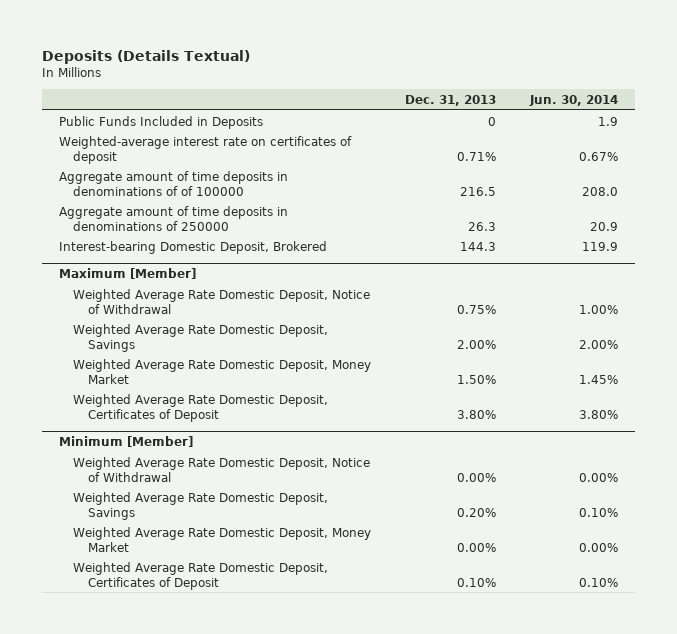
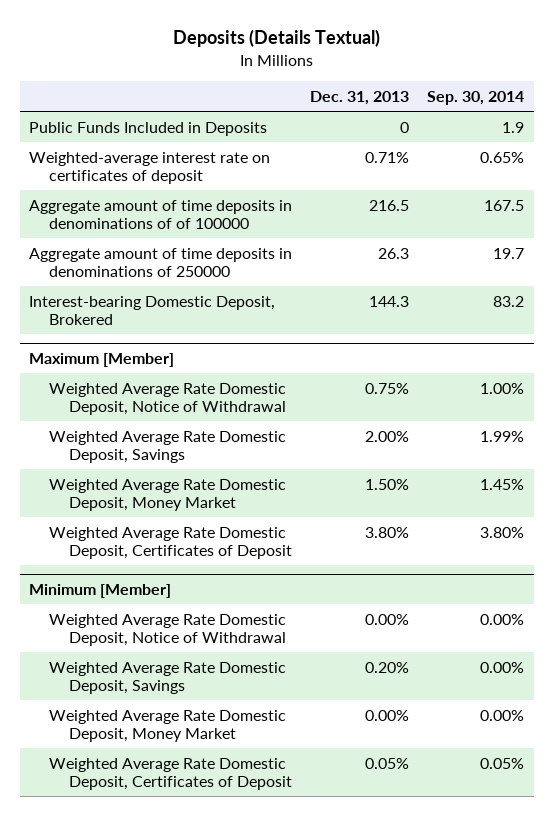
- | Dec. 31, 2013 | Jun. 30, 2014
+ | Dec. 31, 2013 | Sep. 30, 2014
@ Minimum [Member]
- Weighted Average Rate Domestic Deposit, Certificates of Deposit | 0.10% | 0.10%
+ Weighted Average Rate Domestic Deposit, Certificates of Deposit | 0.05% | 0.05%

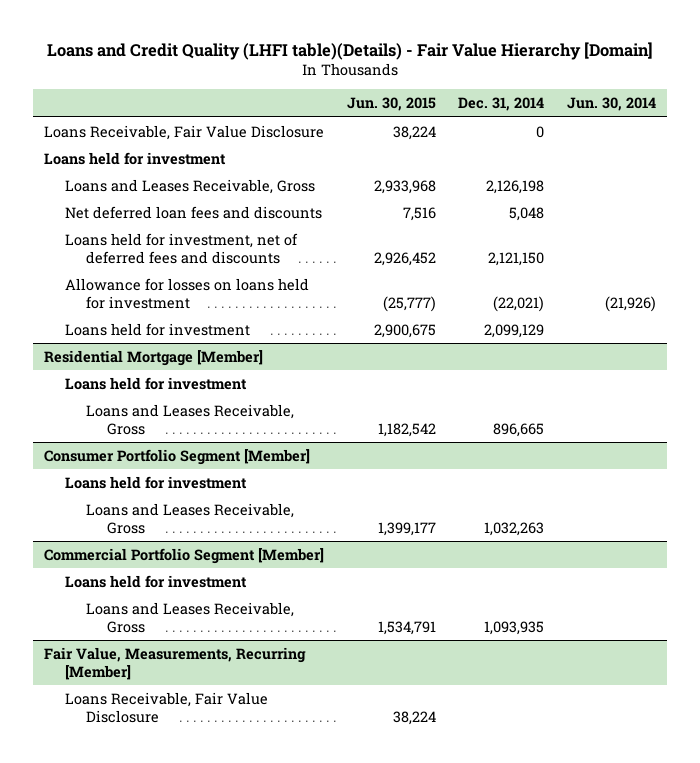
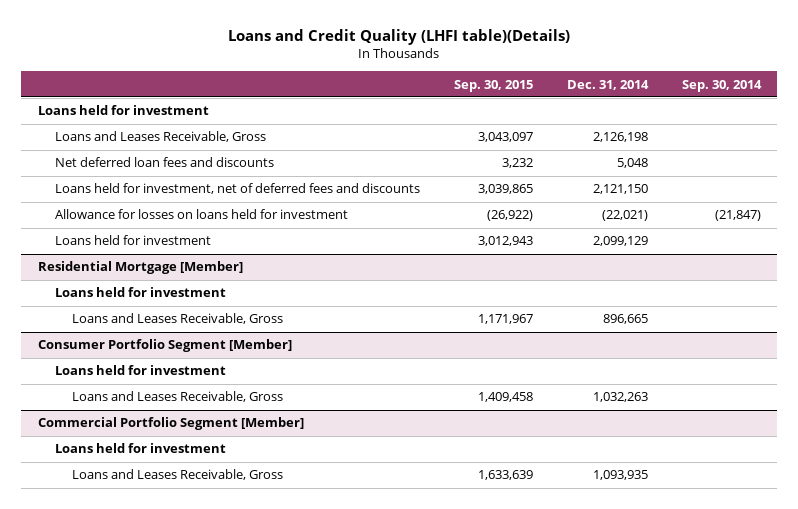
- Loans and Credit Quality (LHFI table)(Details) - Fair Value Hierarchy [Domain]
+ Loans and Credit Quality (LHFI table)(Details)
- | Jun. 30, 2015 | Dec. 31, 2014 | Jun. 30, 2014
+ | Sep. 30, 2015 | Dec. 31, 2014 | Sep. 30, 2014
- Loans Receivable, Fair Value Disclosure | 38,224 | 0 |
- Fair Value, Measurements, Recurring [Member]
- Loans Receivable, Fair Value Disclosure | 38,224 | |

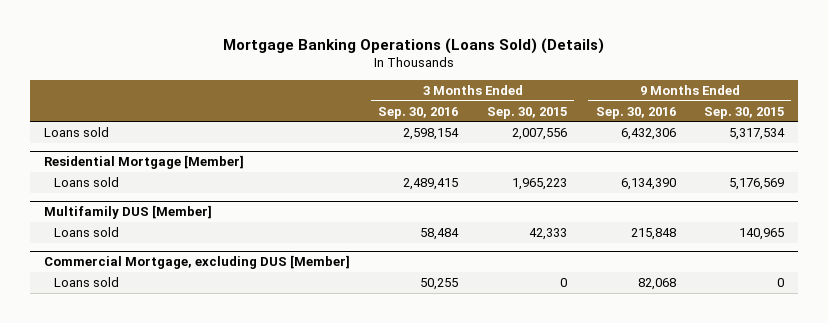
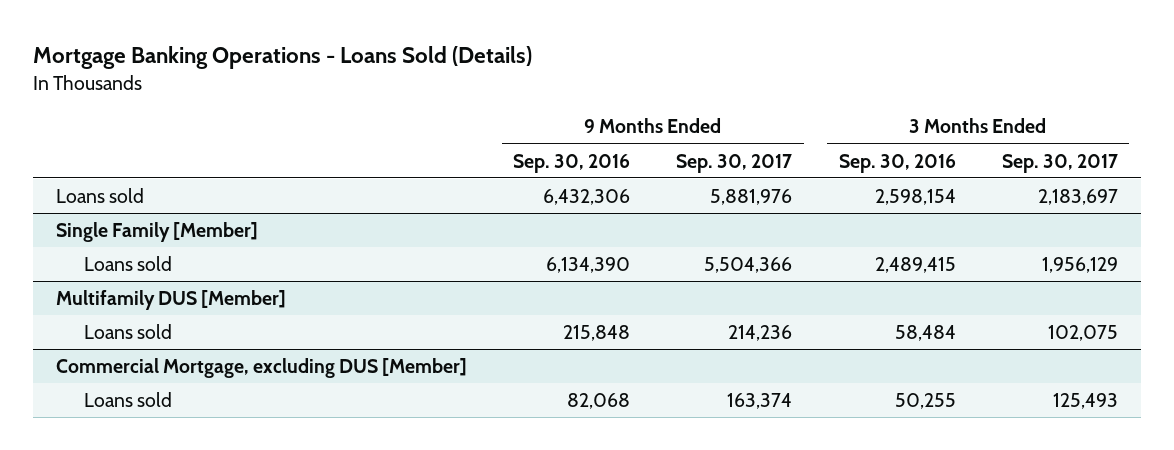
- Mortgage Banking Operations (Loans Sold) (Details)
+ Mortgage Banking Operations - Loans Sold (Details)
- | 3 Months Ended Sep. 30, 2016 | 3 Months Ended Sep. 30, 2015 | 9 Months Ended Sep. 30, 2016 | 9 Months Ended Sep. 30, 2015
+ | 9 Months Ended Sep. 30, 2016 | 9 Months Ended Sep. 30, 2017 | 3 Months Ended Sep. 30, 2016 | 3 Months Ended Sep. 30, 2017
- Residential Mortgage [Member]
+ Single Family [Member]

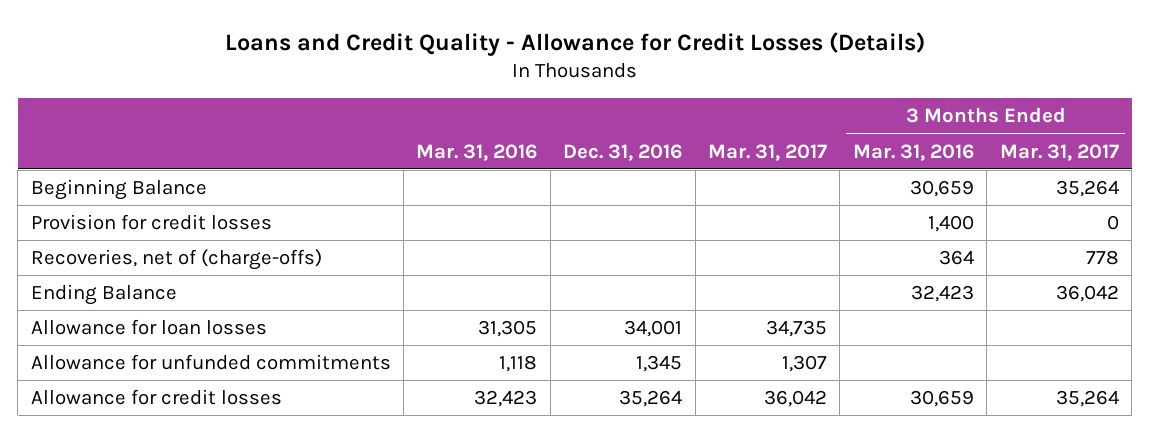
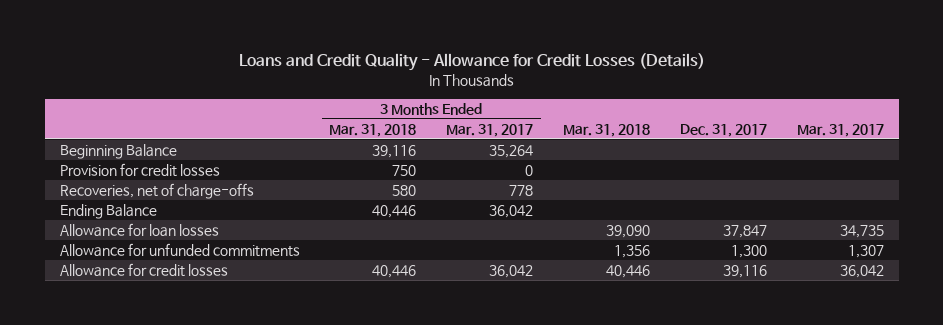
- | Mar. 31, 2016 | Dec. 31, 2016 | Mar. 31, 2017 | 3 Months Ended Mar. 31, 2016 | 3 Months Ended Mar. 31, 2017
+ | 3 Months Ended Mar. 31, 2018 | 3 Months Ended Mar. 31, 2017 | Mar. 31, 2018 | Dec. 31, 2017 | Mar. 31, 2017
- Recoveries, net of (charge-offs) | | | | 364 | 778
+ Recoveries, net of charge-offs | 580 | 778 | | |
- Allowance for credit losses | 32,423 | 35,264 | 36,042 | 30,659 | 35,264
+ Allowance for credit losses | 40,446 | 36,042 | 40,446 | 39,116 | 36,042

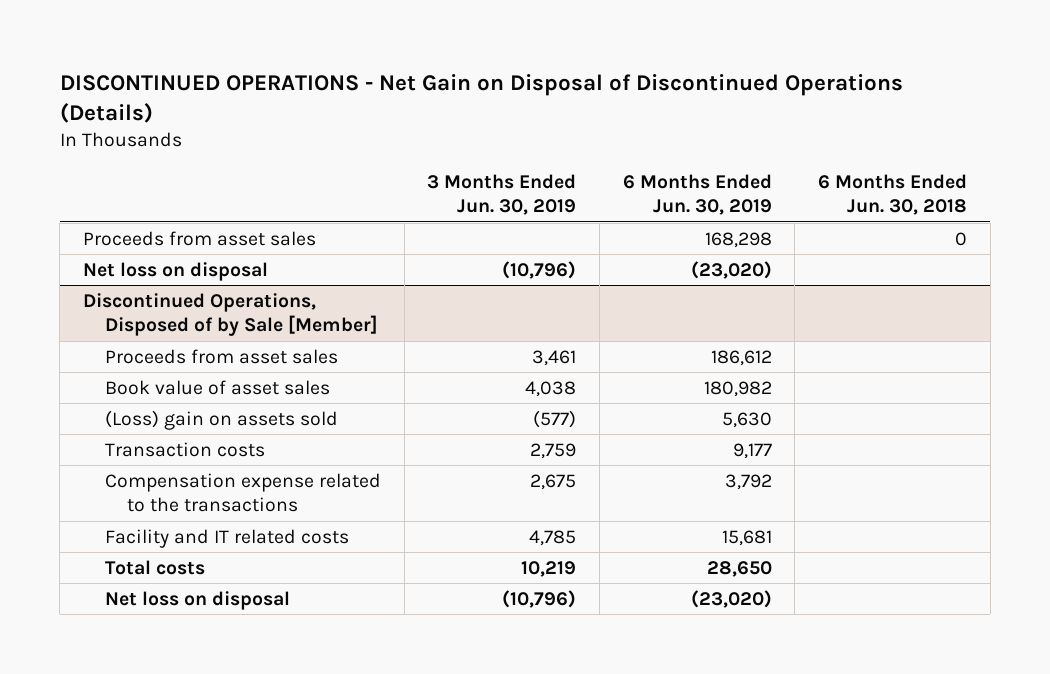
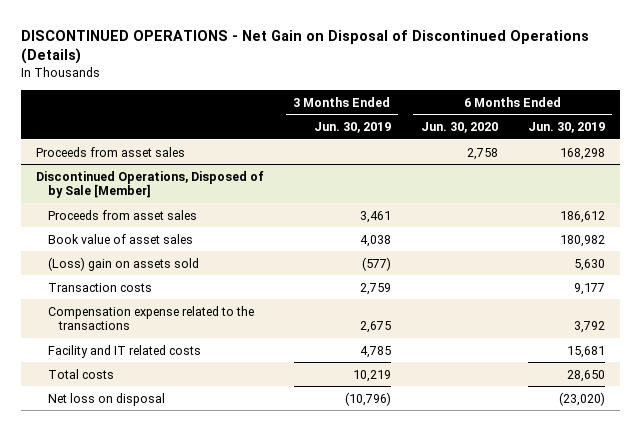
- | 3 Months Ended Jun. 30, 2019 | 6 Months Ended Jun. 30, 2019 | 6 Months Ended Jun. 30, 2018
+ | 3 Months Ended Jun. 30, 2019 | 6 Months Ended Jun. 30, 2020 | 6 Months Ended Jun. 30, 2019
- Net loss on disposal | (10,796) | (23,020) |

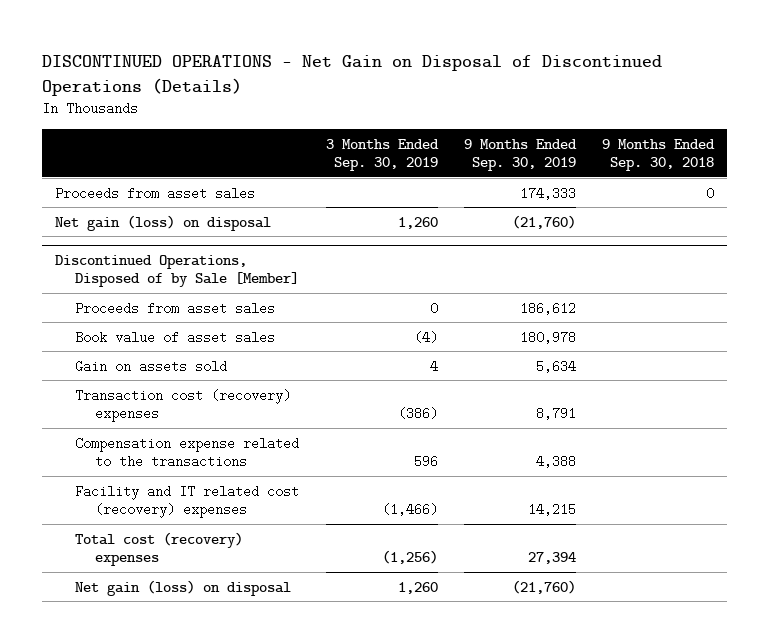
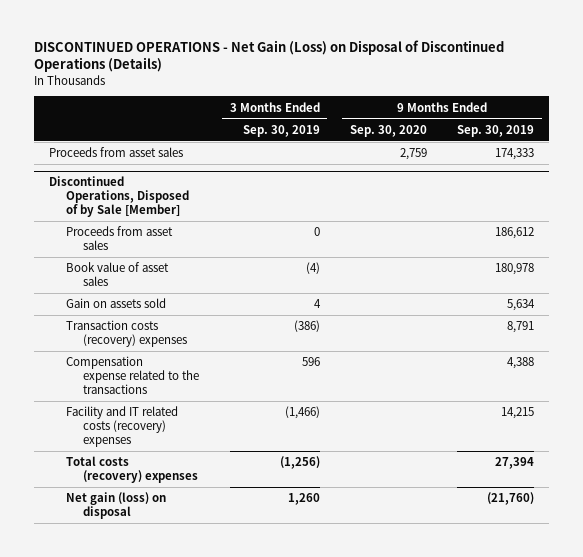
- DISCONTINUED OPERATIONS - Net Gain on Disposal of Discontinued Operations (Details)
+ DISCONTINUED OPERATIONS - Net Gain (Loss) on Disposal of Discontinued Operations (Details)
- | 3 Months Ended Sep. 30, 2019 | 9 Months Ended Sep. 30, 2019 | 9 Months Ended Sep. 30, 2018
+ | 3 Months Ended Sep. 30, 2019 | 9 Months Ended Sep. 30, 2020 | 9 Months Ended Sep. 30, 2019
- Net gain (loss) on disposal | 1,260 | (21,760) |
@ Discontinued Operations, Disposed of by Sale [Member]
- Transaction cost (recovery) expenses | (386) | 8,791 |
+ Transaction costs (recovery) expenses | (386) | | 8,791
- Facility and IT related cost (recovery) expenses | (1,466) | 14,215 |
- Total cost (recovery) expenses | (1,256) | 27,394 |
+ Facility and IT related costs (recovery) expenses | (1,466) | | 14,215
+ Total costs (recovery) expenses | (1,256) | | 27,394

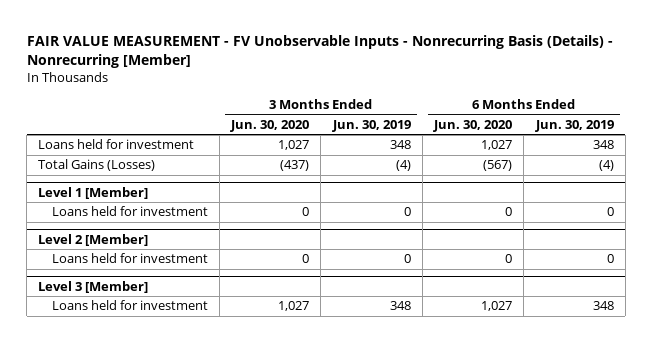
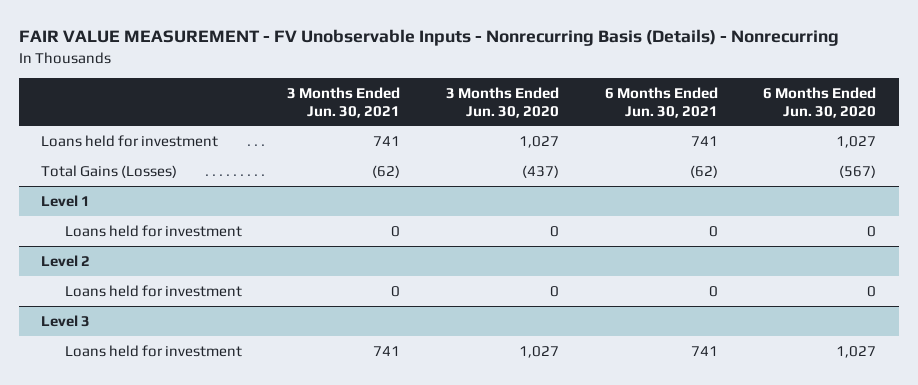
- FAIR VALUE MEASUREMENT - FV Unobservable Inputs - Nonrecurring Basis (Details) - Nonrecurring [Member]
+ FAIR VALUE MEASUREMENT - FV Unobservable Inputs - Nonrecurring Basis (Details) - Nonrecurring
- | 3 Months Ended Jun. 30, 2020 | 3 Months Ended Jun. 30, 2019 | 6 Months Ended Jun. 30, 2020 | 6 Months Ended Jun. 30, 2019
+ | 3 Months Ended Jun. 30, 2021 | 3 Months Ended Jun. 30, 2020 | 6 Months Ended Jun. 30, 2021 | 6 Months Ended Jun. 30, 2020
- Level 1 [Member]
+ Level 1
- Level 2 [Member]
+ Level 2
- Level 3 [Member]
+ Level 3

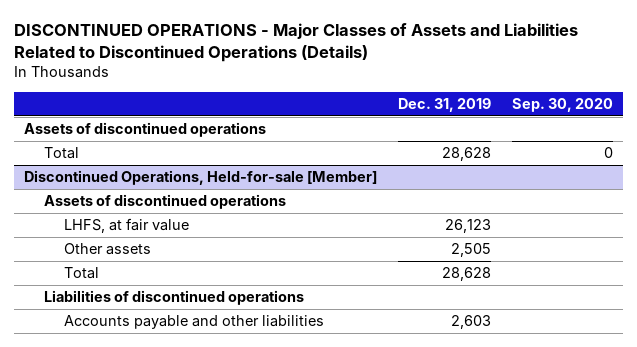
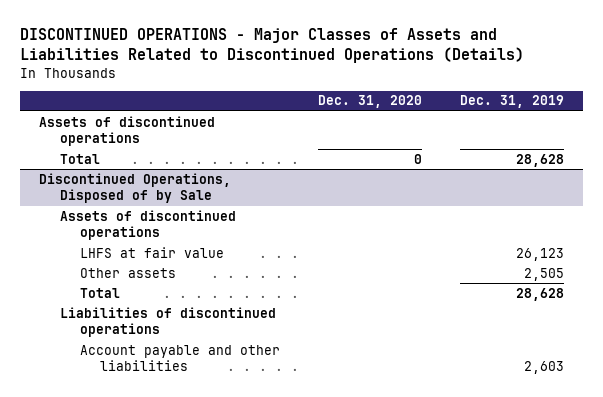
- | Dec. 31, 2019 | Sep. 30, 2020
+ | Dec. 31, 2020 | Dec. 31, 2019
- Discontinued Operations, Held-for-sale [Member]
+ Discontinued Operations, Disposed of by Sale
- LHFS, at fair value | 26,123 |
+ LHFS at fair value | | 26,123
- Accounts payable and other liabilities | 2,603 |
+ Account payable and other liabilities | | 2,603

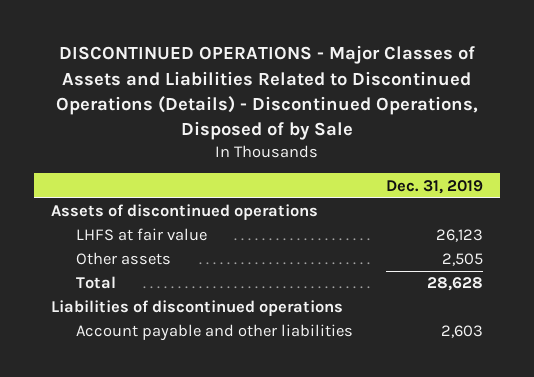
- DISCONTINUED OPERATIONS - Major Classes of Assets and Liabilities Related to Discontinued Operations (Details)
+ DISCONTINUED OPERATIONS - Major Classes of Assets and Liabilities Related to Discontinued Operations (Details) - Discontinued Operations, Disposed of by Sale
- | Dec. 31, 2020 | Dec. 31, 2019
+ | Dec. 31, 2019
- Total | 0 | 28,628
- Discontinued Operations, Disposed of by Sale
- Assets of discontinued operations

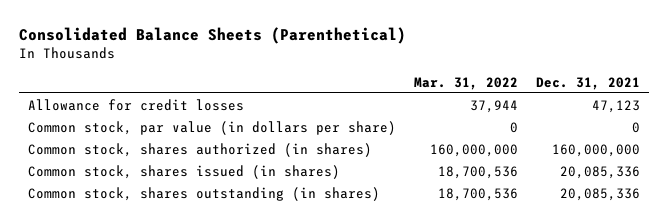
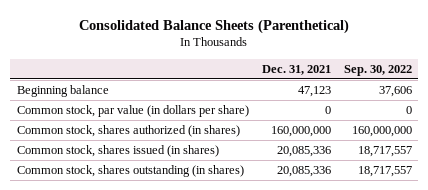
- | Mar. 31, 2022 | Dec. 31, 2021
+ | Dec. 31, 2021 | Sep. 30, 2022
- Allowance for credit losses | 37,944 | 47,123
+ Beginning balance | 47,123 | 37,606

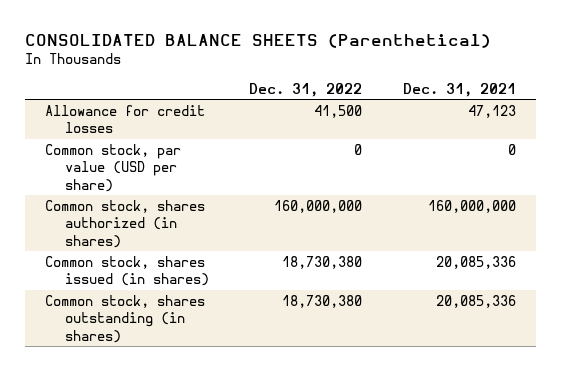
- Consolidated Balance Sheets (Parenthetical)
+ CONSOLIDATED BALANCE SHEETS (Parenthetical)
- | Dec. 31, 2021 | Sep. 30, 2022
+ | Dec. 31, 2022 | Dec. 31, 2021
- Beginning balance | 47,123 | 37,606
- Common stock, par value (in dollars per share) | 0 | 0
+ Allowance for credit losses | 41,500 | 47,123
+ Common stock, par value (USD per share) | 0 | 0

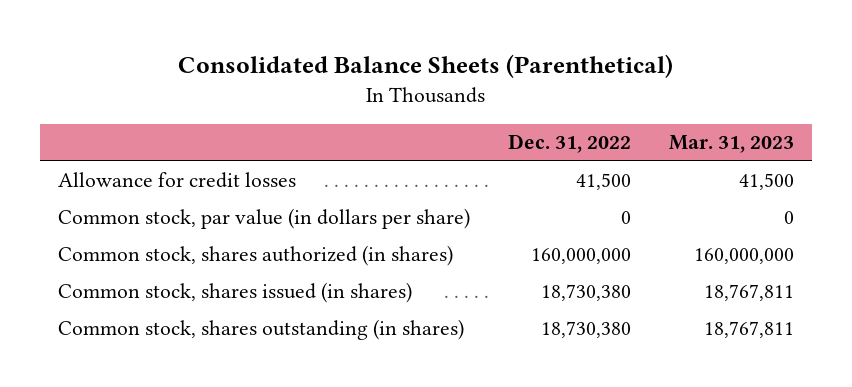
- CONSOLIDATED BALANCE SHEETS (Parenthetical)
+ Consolidated Balance Sheets (Parenthetical)
- | Dec. 31, 2022 | Dec. 31, 2021
+ | Dec. 31, 2022 | Mar. 31, 2023
- Common stock, par value (USD per share) | 0 | 0
+ Common stock, par value (in dollars per share) | 0 | 0

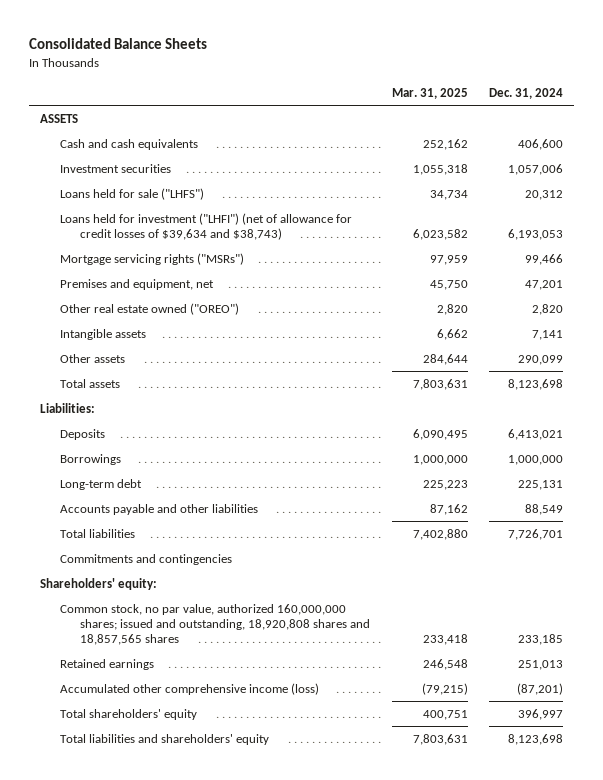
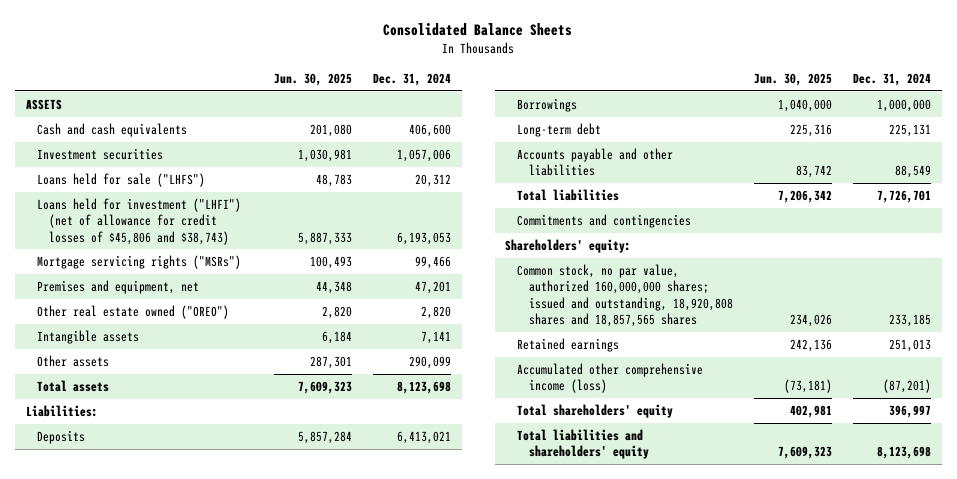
- | Mar. 31, 2025 | Dec. 31, 2024
+ | Jun. 30, 2025 | Dec. 31, 2024
- Loans held for investment ("LHFI") (net of allowance for credit losses of $39,634 and $38,743) | 6,023,582 | 6,193,053
+ Loans held for investment ("LHFI") (net of allowance for credit losses of $45,806 and $38,743) | 5,887,333 | 6,193,053

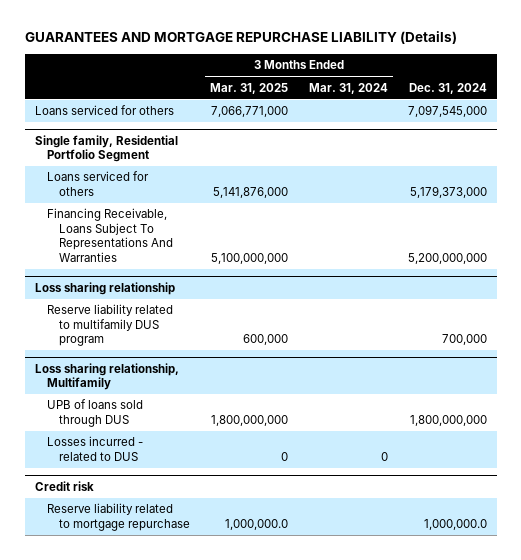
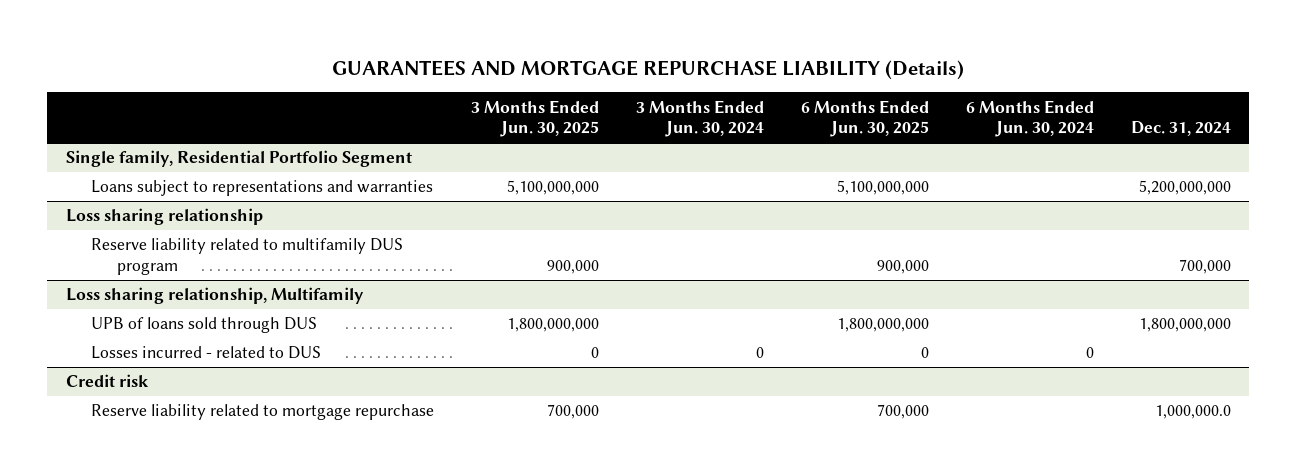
- | 3 Months Ended Mar. 31, 2025 | 3 Months Ended Mar. 31, 2024 | Dec. 31, 2024
+ | 3 Months Ended Jun. 30, 2025 | 3 Months Ended Jun. 30, 2024 | 6 Months Ended Jun. 30, 2025 | 6 Months Ended Jun. 30, 2024 | Dec. 31, 2024
- Loans serviced for others | 7,066,771,000 | | 7,097,545,000
@ Single family, Residential Portfolio Segment
- Loans serviced for others | 5,141,876,000 | | 5,179,373,000
- Financing Receivable, Loans Subject To Representations And Warranties | 5,100,000,000 | | 5,200,000,000
+ Loans subject to representations and warranties | 5,100,000,000 | | 5,100,000,000 | | 5,200,000,000

